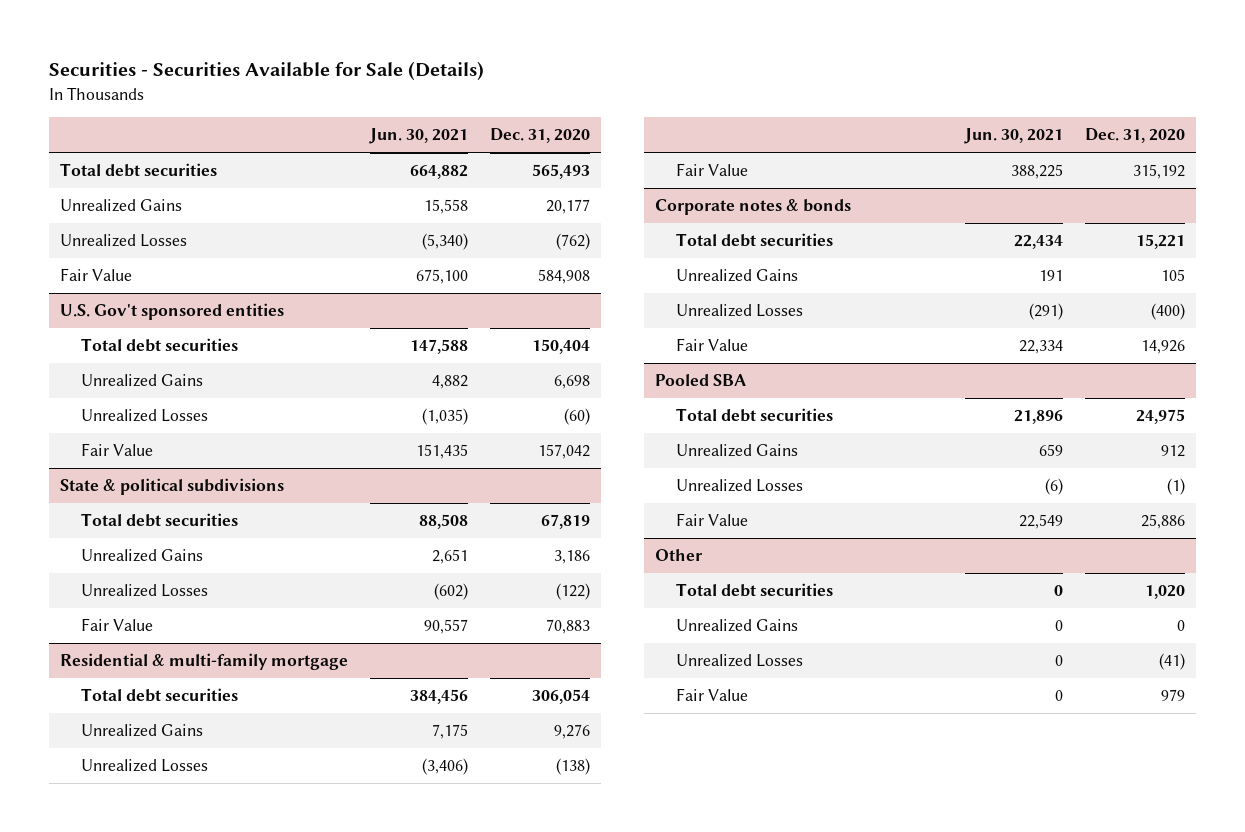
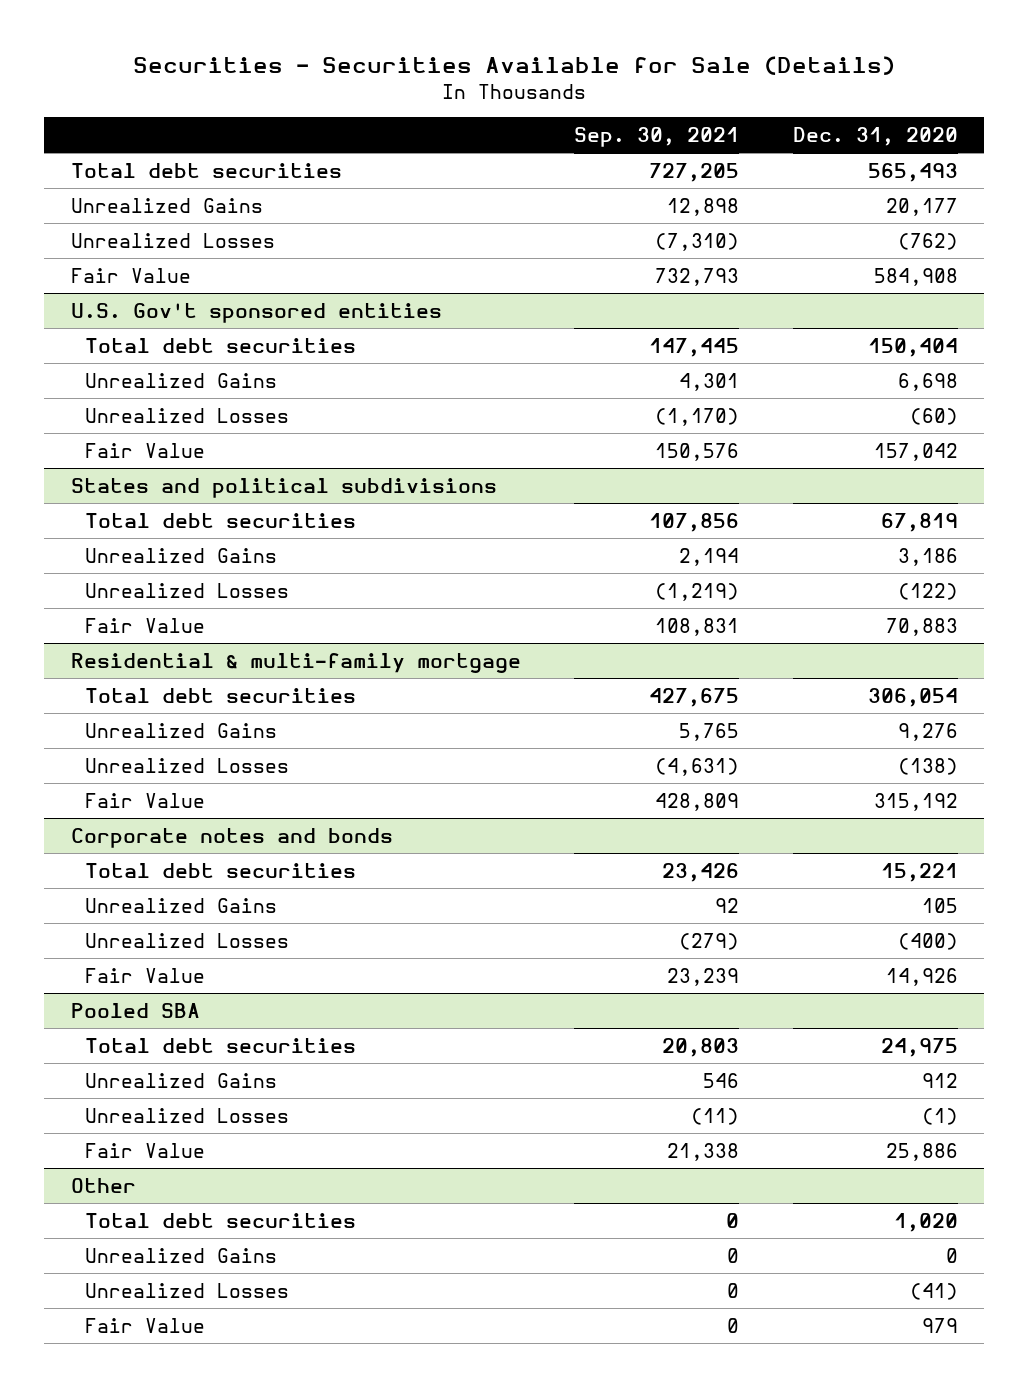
- | Jun. 30, 2021 | Dec. 31, 2020
+ | Sep. 30, 2021 | Dec. 31, 2020
- State & political subdivisions
+ States and political subdivisions
- Corporate notes & bonds
+ Corporate notes and bonds

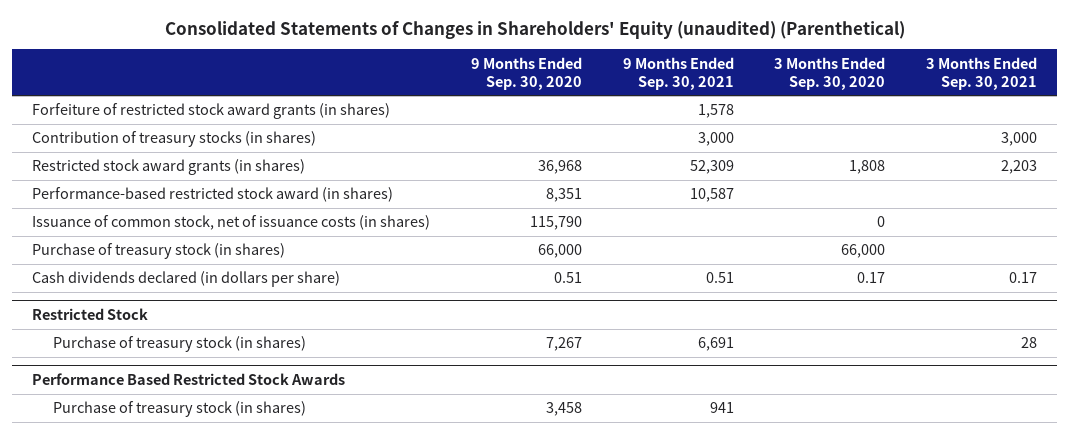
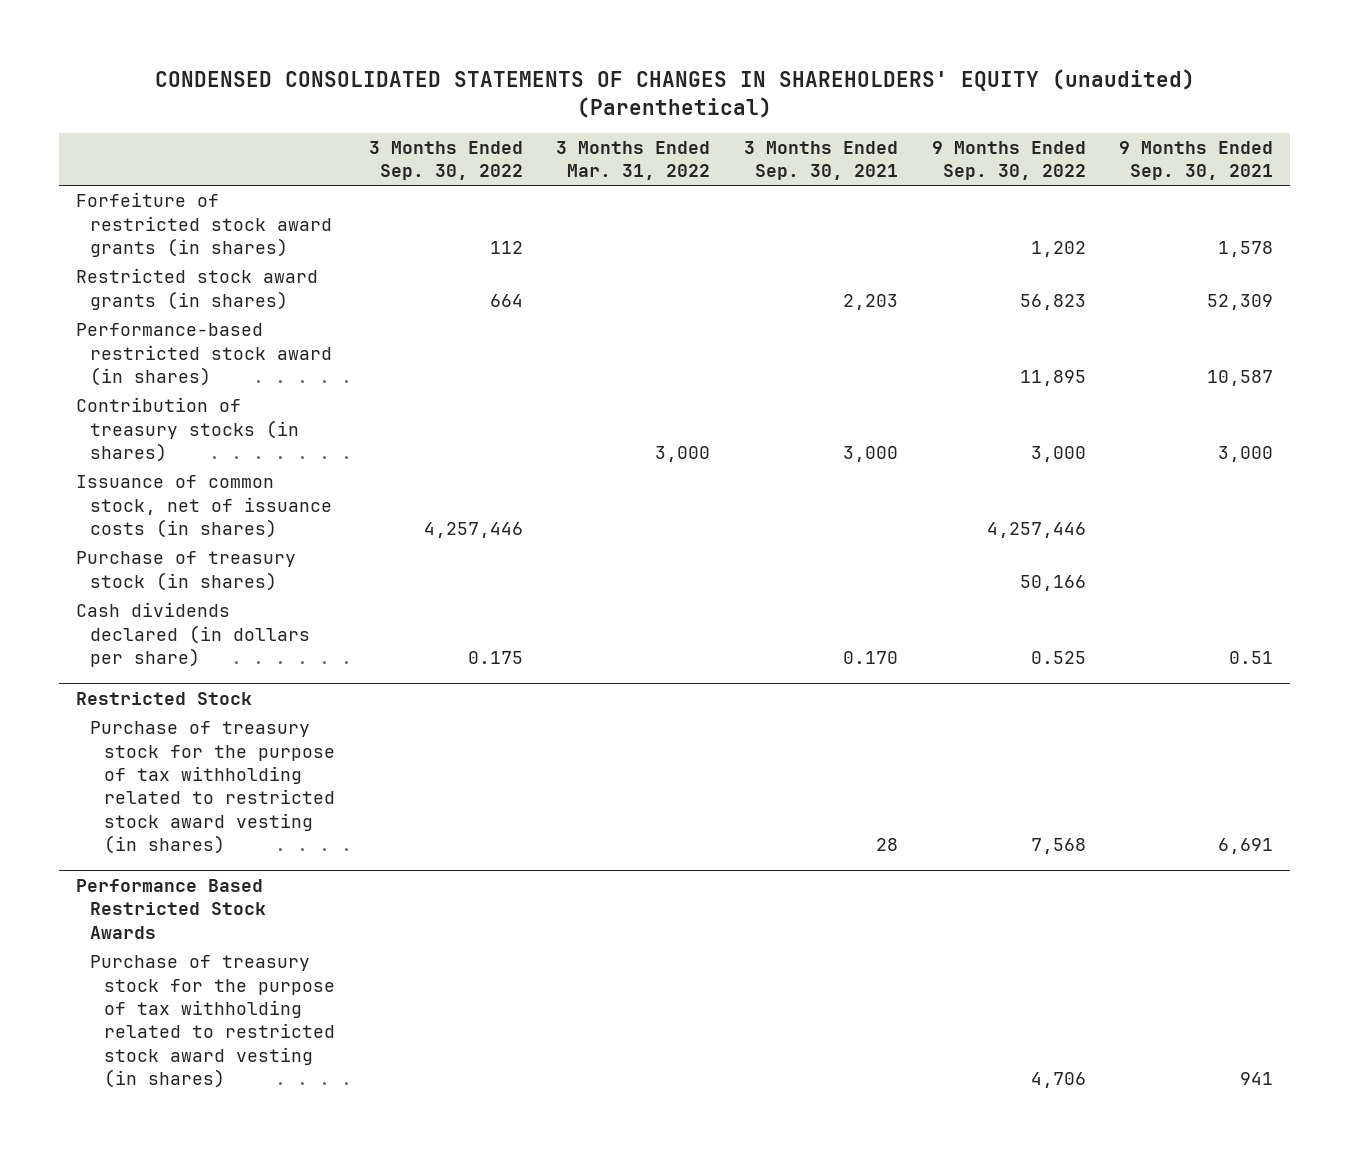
- Consolidated Statements of Changes in Shareholders' Equity (unaudited) (Parenthetical)
+ CONDENSED CONSOLIDATED STATEMENTS OF CHANGES IN SHAREHOLDERS' EQUITY (unaudited) (Parenthetical)
- | 9 Months Ended Sep. 30, 2020 | 9 Months Ended Sep. 30, 2021 | 3 Months Ended Sep. 30, 2020 | 3 Months Ended Sep. 30, 2021
+ | 3 Months Ended Sep. 30, 2022 | 3 Months Ended Mar. 31, 2022 | 3 Months Ended Sep. 30, 2021 | 9 Months Ended Sep. 30, 2022 | 9 Months Ended Sep. 30, 2021
moved down: Contribution of treasury stocks (in shares) | | 3,000 | 3,000 | 3,000 | 3,000
- Cash dividends declared (in dollars per share) | 0.51 | 0.51 | 0.17 | 0.17
+ Cash dividends declared (in dollars per share) | 0.175 | | 0.170 | 0.525 | 0.51
@ Restricted Stock
- Purchase of treasury stock (in shares) | 7,267 | 6,691 | | 28
+ Purchase of treasury stock for the purpose of tax withholding related to restricted stock award vesting (in shares) | | | 28 | 7,568 | 6,691
@ Performance Based Restricted Stock Awards
- Purchase of treasury stock (in shares) | 3,458 | 941 | |
+ Purchase of treasury stock for the purpose of tax withholding related to restricted stock award vesting (in shares) | | | | 4,706 | 941

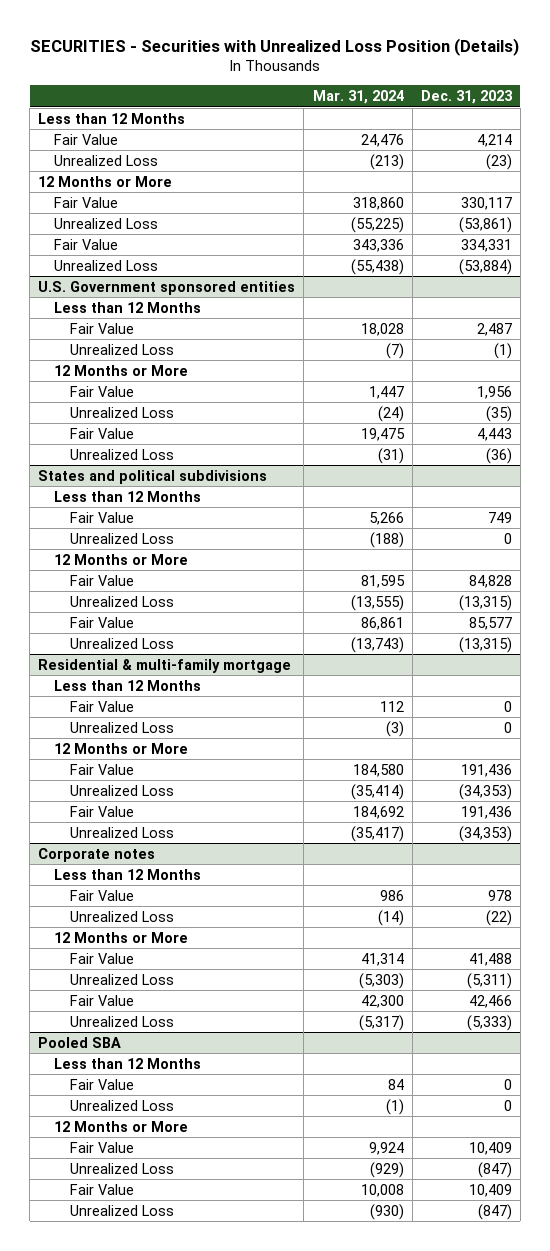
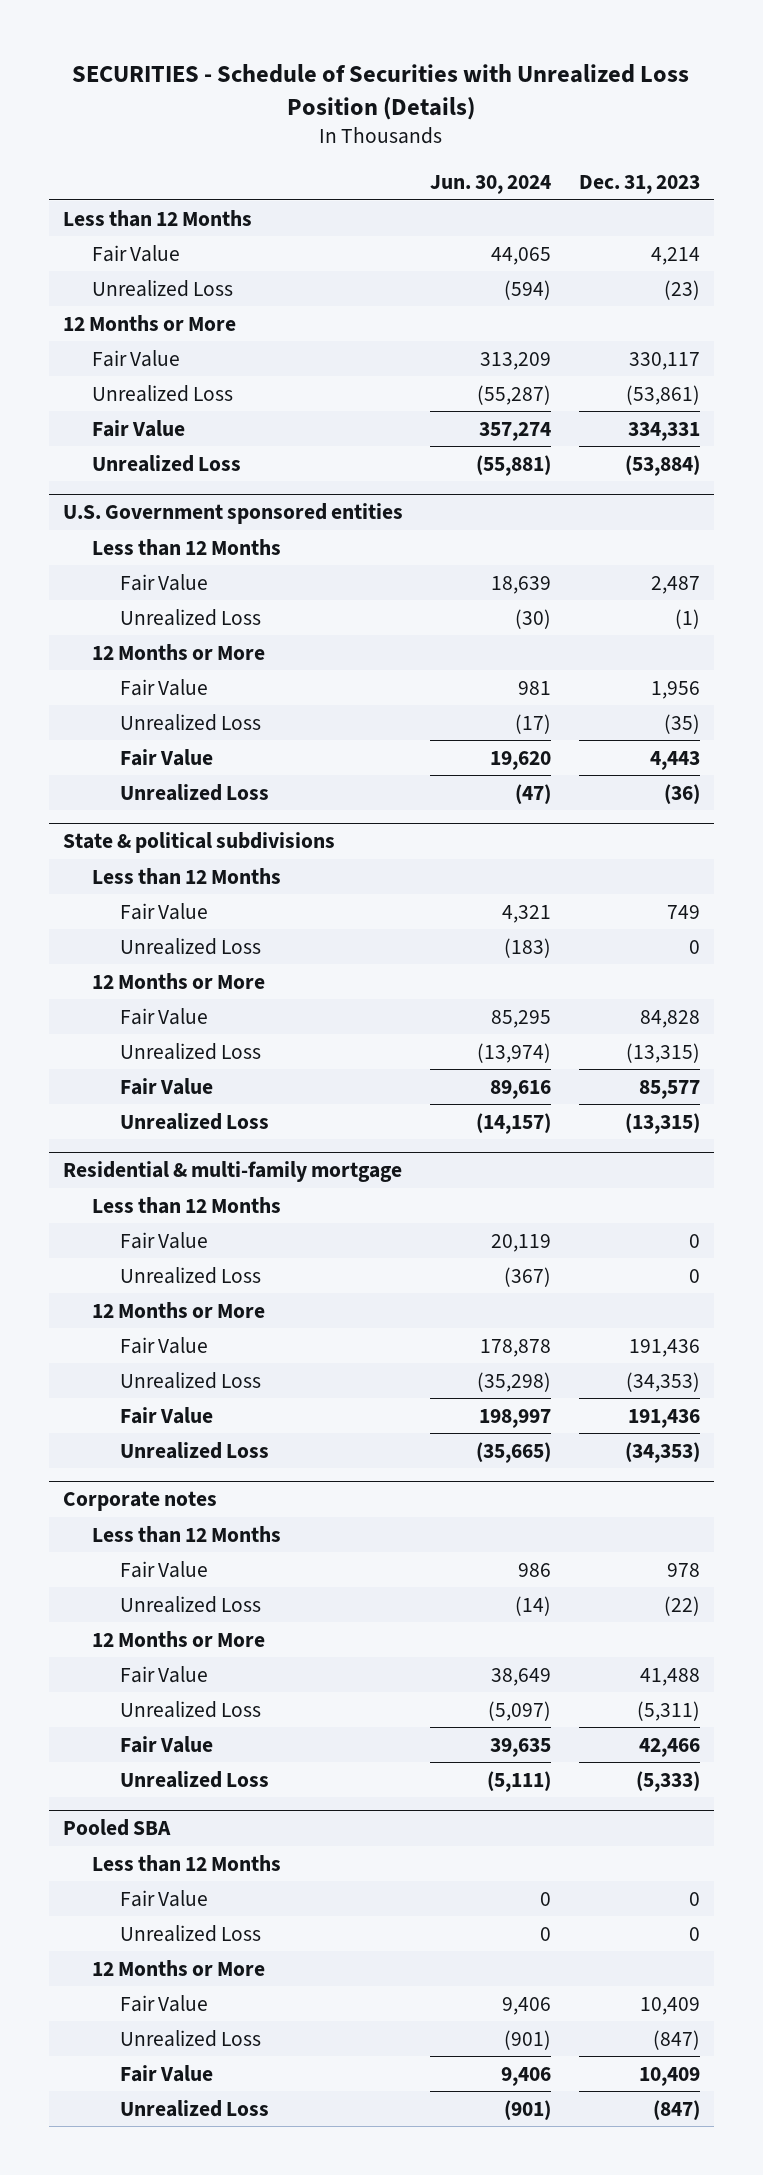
- SECURITIES - Securities with Unrealized Loss Position (Details)
+ SECURITIES - Schedule of Securities with Unrealized Loss Position (Details)
- | Mar. 31, 2024 | Dec. 31, 2023
+ | Jun. 30, 2024 | Dec. 31, 2023
- States and political subdivisions
+ State & political subdivisions

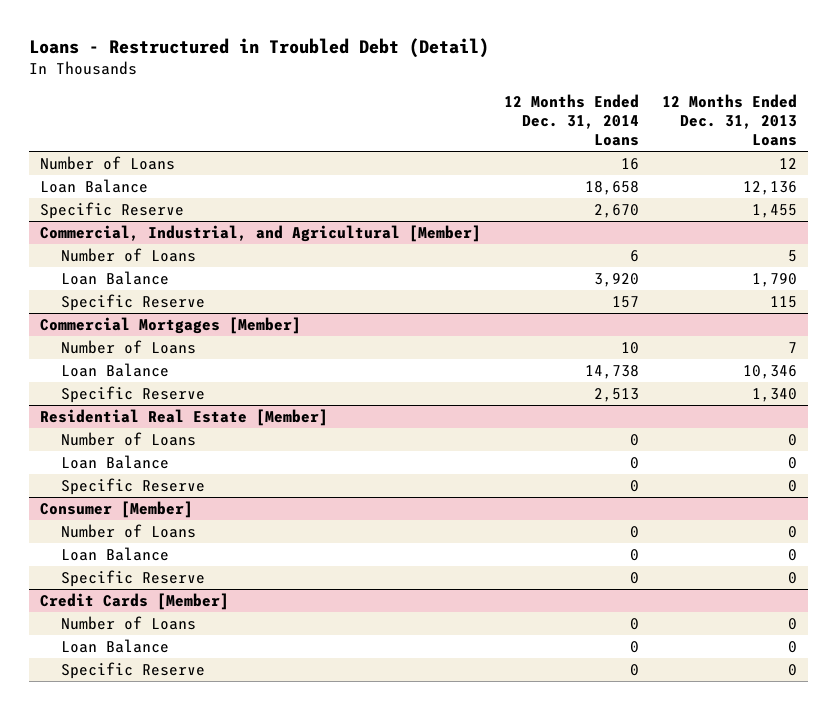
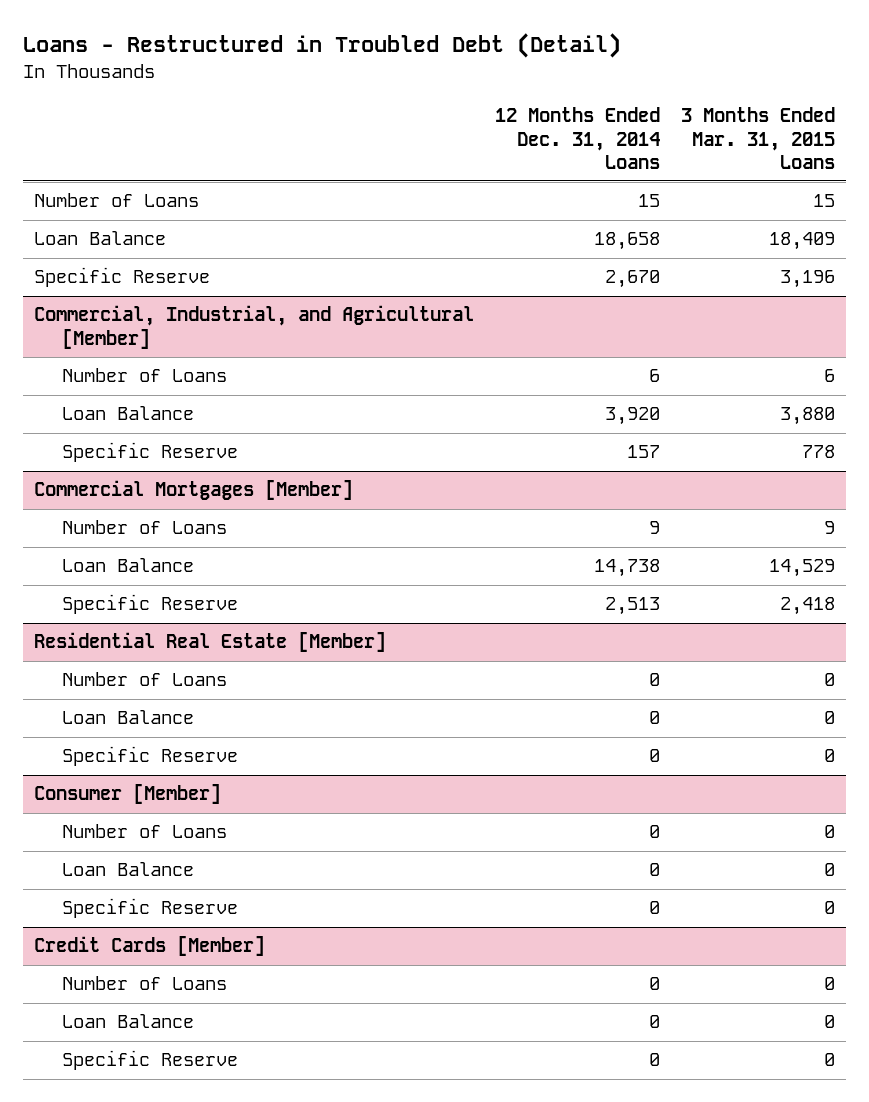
- | 12 Months Ended Dec. 31, 2014 Loans | 12 Months Ended Dec. 31, 2013 Loans
+ | 12 Months Ended Dec. 31, 2014 Loans | 3 Months Ended Mar. 31, 2015 Loans
- Number of Loans | 16 | 12
+ Number of Loans | 15 | 15
@ Commercial Mortgages [Member]
- Number of Loans | 10 | 7
+ Number of Loans | 9 | 9

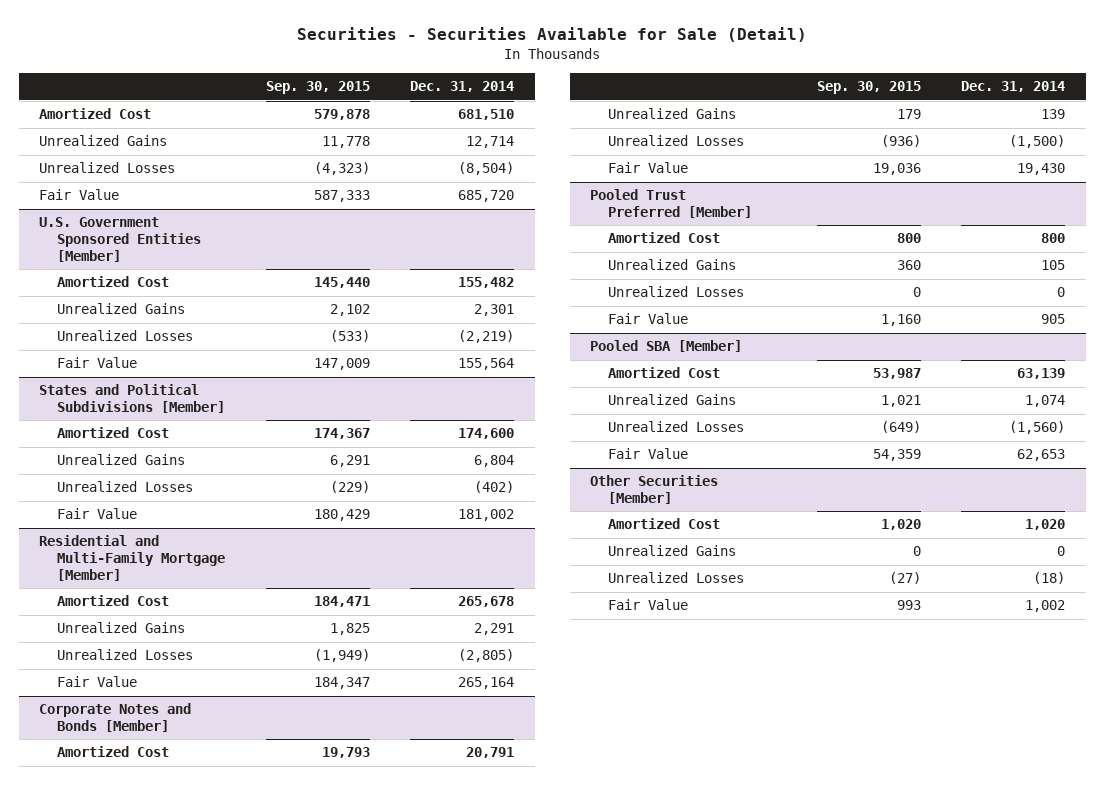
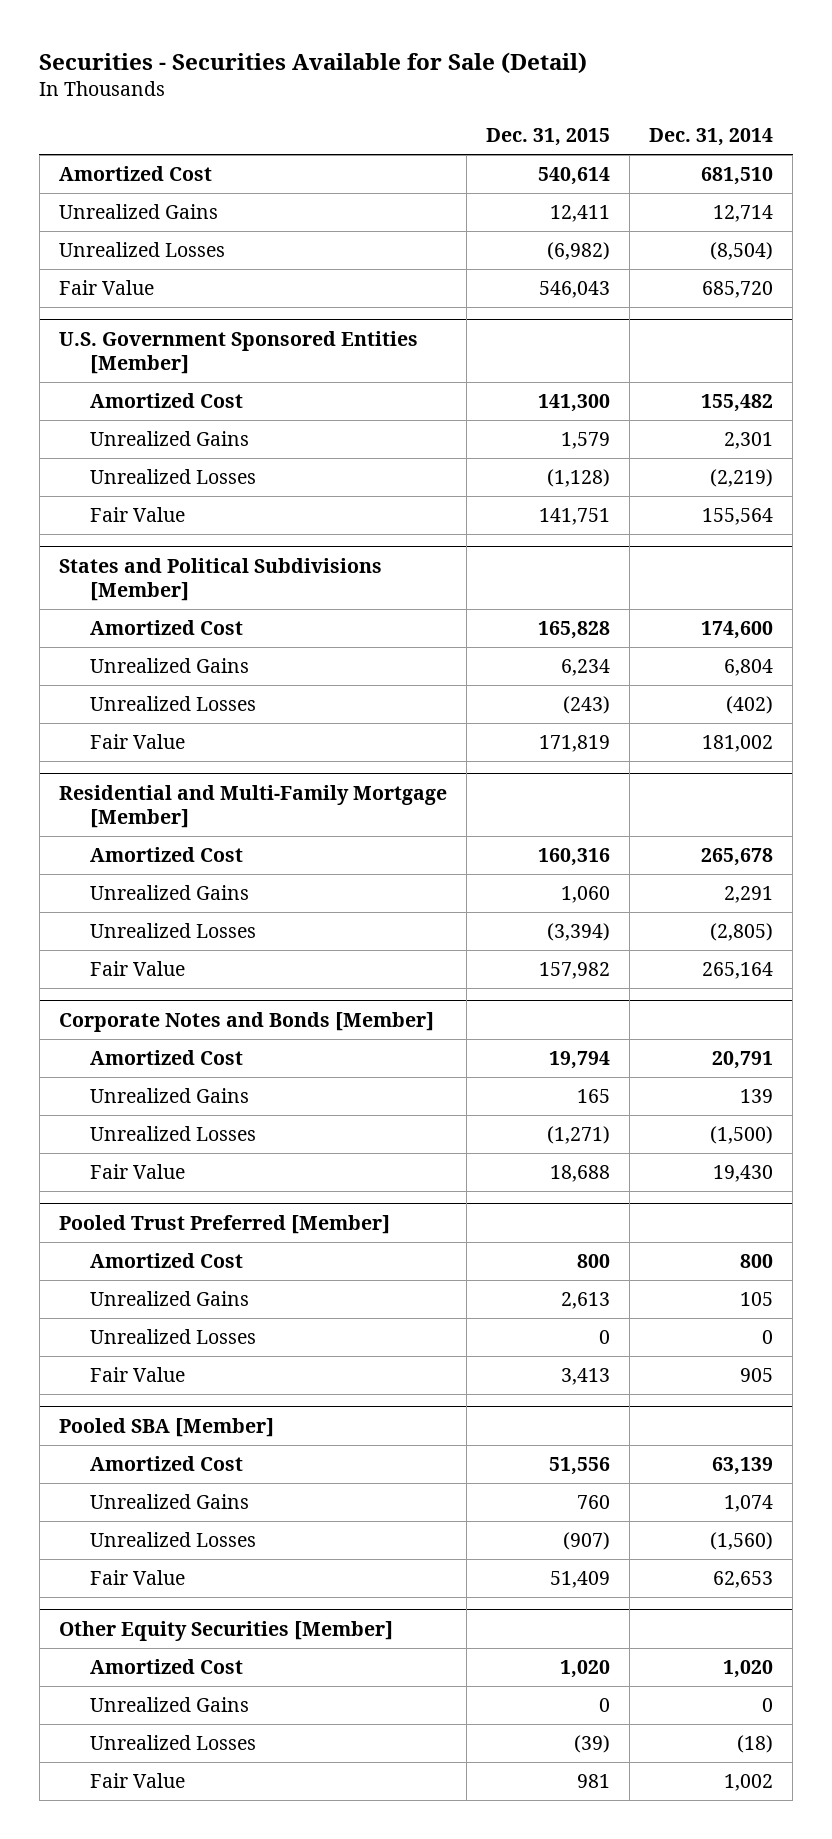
- | Sep. 30, 2015 | Dec. 31, 2014
+ | Dec. 31, 2015 | Dec. 31, 2014
- Other Securities [Member]
+ Other Equity Securities [Member]

